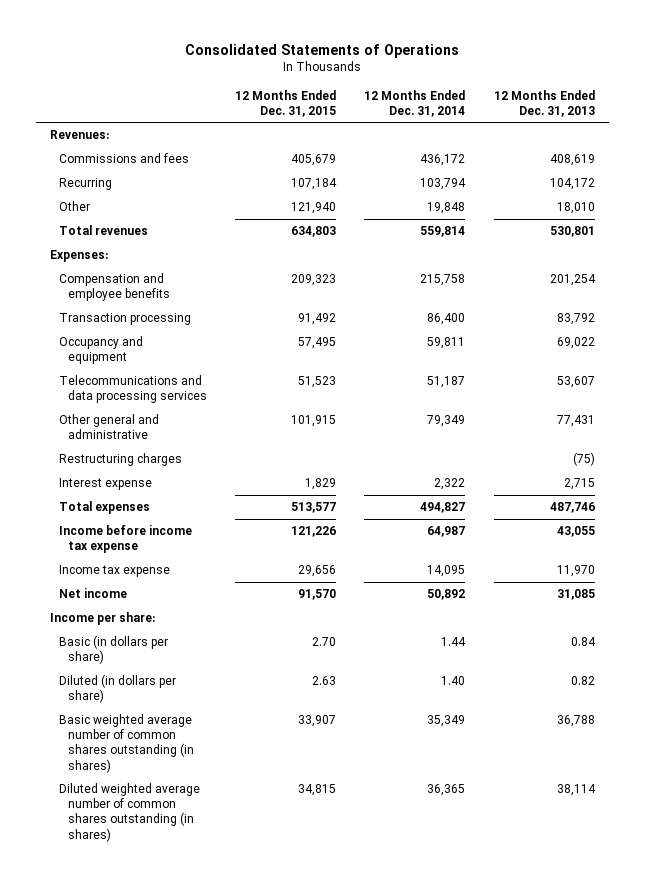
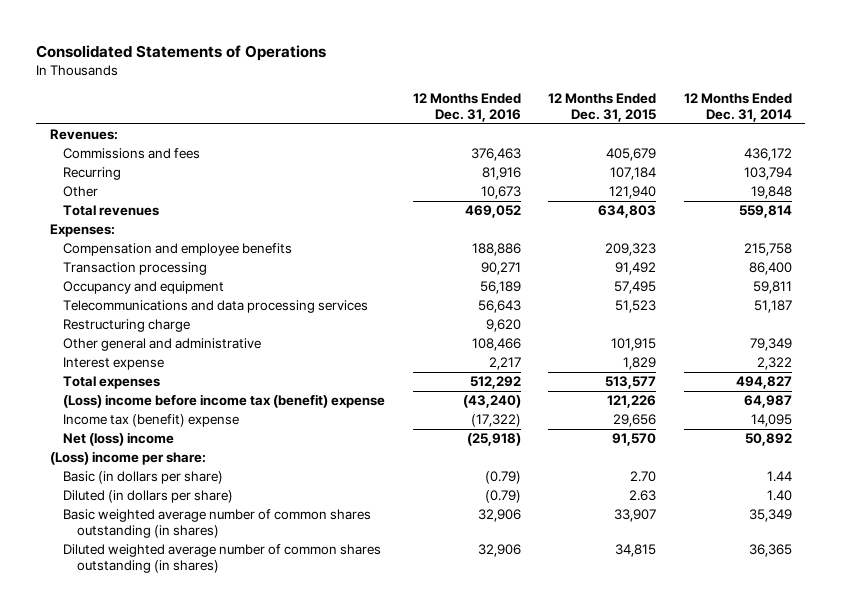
- | 12 Months Ended Dec. 31, 2015 | 12 Months Ended Dec. 31, 2014 | 12 Months Ended Dec. 31, 2013
+ | 12 Months Ended Dec. 31, 2016 | 12 Months Ended Dec. 31, 2015 | 12 Months Ended Dec. 31, 2014
+ Restructuring charge | 9,620 | |
- Restructuring charges | | | (75)
- Income before income tax expense | 121,226 | 64,987 | 43,055
- Income tax expense | 29,656 | 14,095 | 11,970
- Net income | 91,570 | 50,892 | 31,085
- Income per share:
+ (Loss) income before income tax (benefit) expense | (43,240) | 121,226 | 64,987
+ Income tax (benefit) expense | (17,322) | 29,656 | 14,095
+ Net (loss) income | (25,918) | 91,570 | 50,892
+ (Loss) income per share:

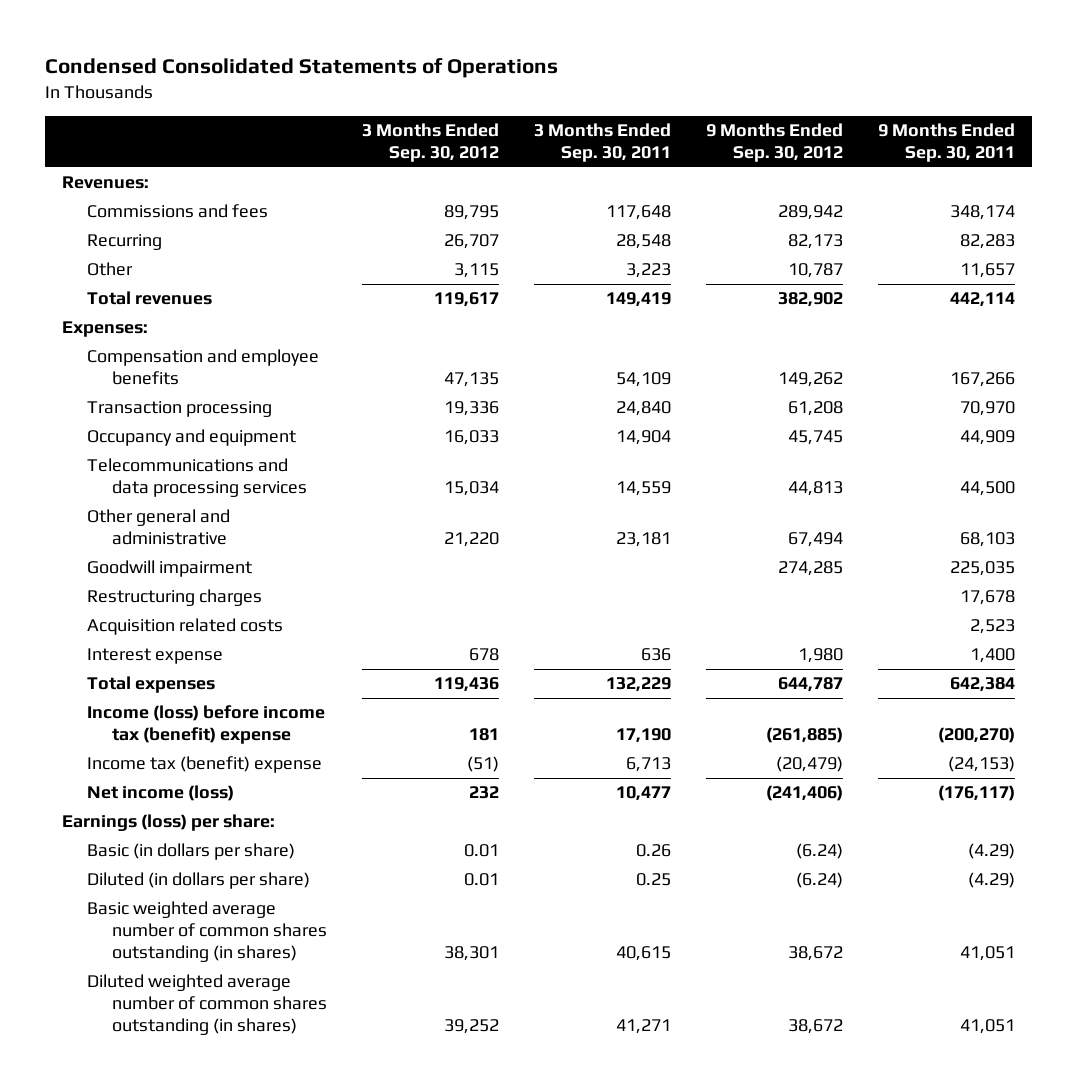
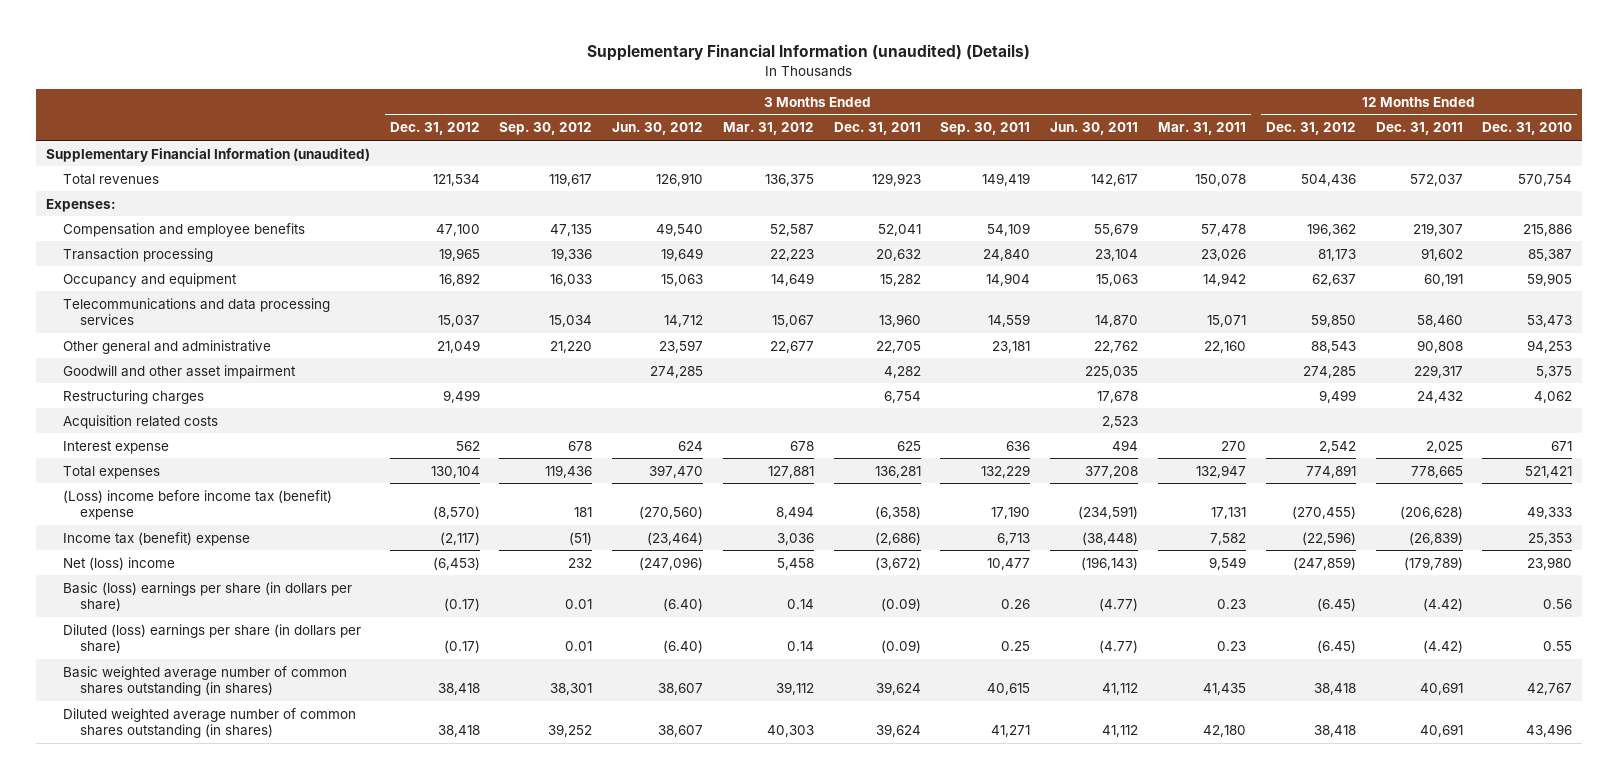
- Condensed Consolidated Statements of Operations
+ Supplementary Financial Information (unaudited) (Details)
- | 3 Months Ended Sep. 30, 2012 | 3 Months Ended Sep. 30, 2011 | 9 Months Ended Sep. 30, 2012 | 9 Months Ended Sep. 30, 2011
+ | 3 Months Ended Dec. 31, 2012 | 3 Months Ended Sep. 30, 2012 | 3 Months Ended Jun. 30, 2012 | 3 Months Ended Mar. 31, 2012 | 3 Months Ended Dec. 31, 2011 | 3 Months Ended Sep. 30, 2011 | 3 Months Ended Jun. 30, 2011 | 3 Months Ended Mar. 31, 2011 | 12 Months Ended Dec. 31, 2012 | 12 Months Ended Dec. 31, 2011 | 12 Months Ended Dec. 31, 2010
- Revenues:
- Commissions and fees | 89,795 | 117,648 | 289,942 | 348,174
- Recurring | 26,707 | 28,548 | 82,173 | 82,283
- Other | 3,115 | 3,223 | 10,787 | 11,657
+ Supplementary Financial Information (unaudited)
- Goodwill impairment | | | 274,285 | 225,035
+ Goodwill and other asset impairment | | | 274,285 | | 4,282 | | 225,035 | | 274,285 | 229,317 | 5,375
- Income (loss) before income tax (benefit) expense | 181 | 17,190 | (261,885) | (200,270)
+ (Loss) income before income tax (benefit) expense | (8,570) | 181 | (270,560) | 8,494 | (6,358) | 17,190 | (234,591) | 17,131 | (270,455) | (206,628) | 49,333
- Net income (loss) | 232 | 10,477 | (241,406) | (176,117)
- Earnings (loss) per share:
- Basic (in dollars per share) | 0.01 | 0.26 | (6.24) | (4.29)
- Diluted (in dollars per share) | 0.01 | 0.25 | (6.24) | (4.29)
+ Net (loss) income | (6,453) | 232 | (247,096) | 5,458 | (3,672) | 10,477 | (196,143) | 9,549 | (247,859) | (179,789) | 23,980
+ Basic (loss) earnings per share (in dollars per share) | (0.17) | 0.01 | (6.40) | 0.14 | (0.09) | 0.26 | (4.77) | 0.23 | (6.45) | (4.42) | 0.56
+ Diluted (loss) earnings per share (in dollars per share) | (0.17) | 0.01 | (6.40) | 0.14 | (0.09) | 0.25 | (4.77) | 0.23 | (6.45) | (4.42) | 0.55

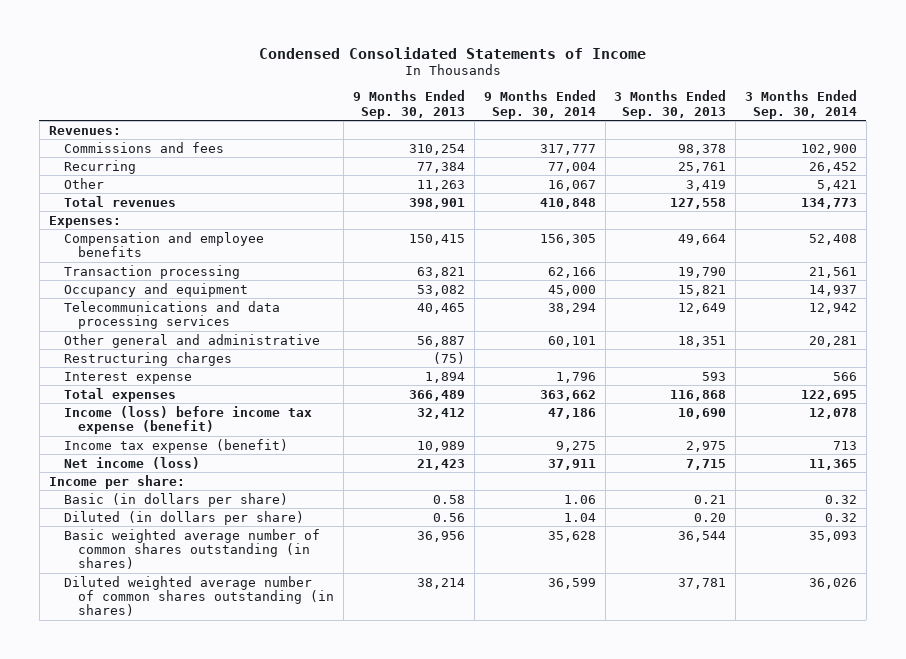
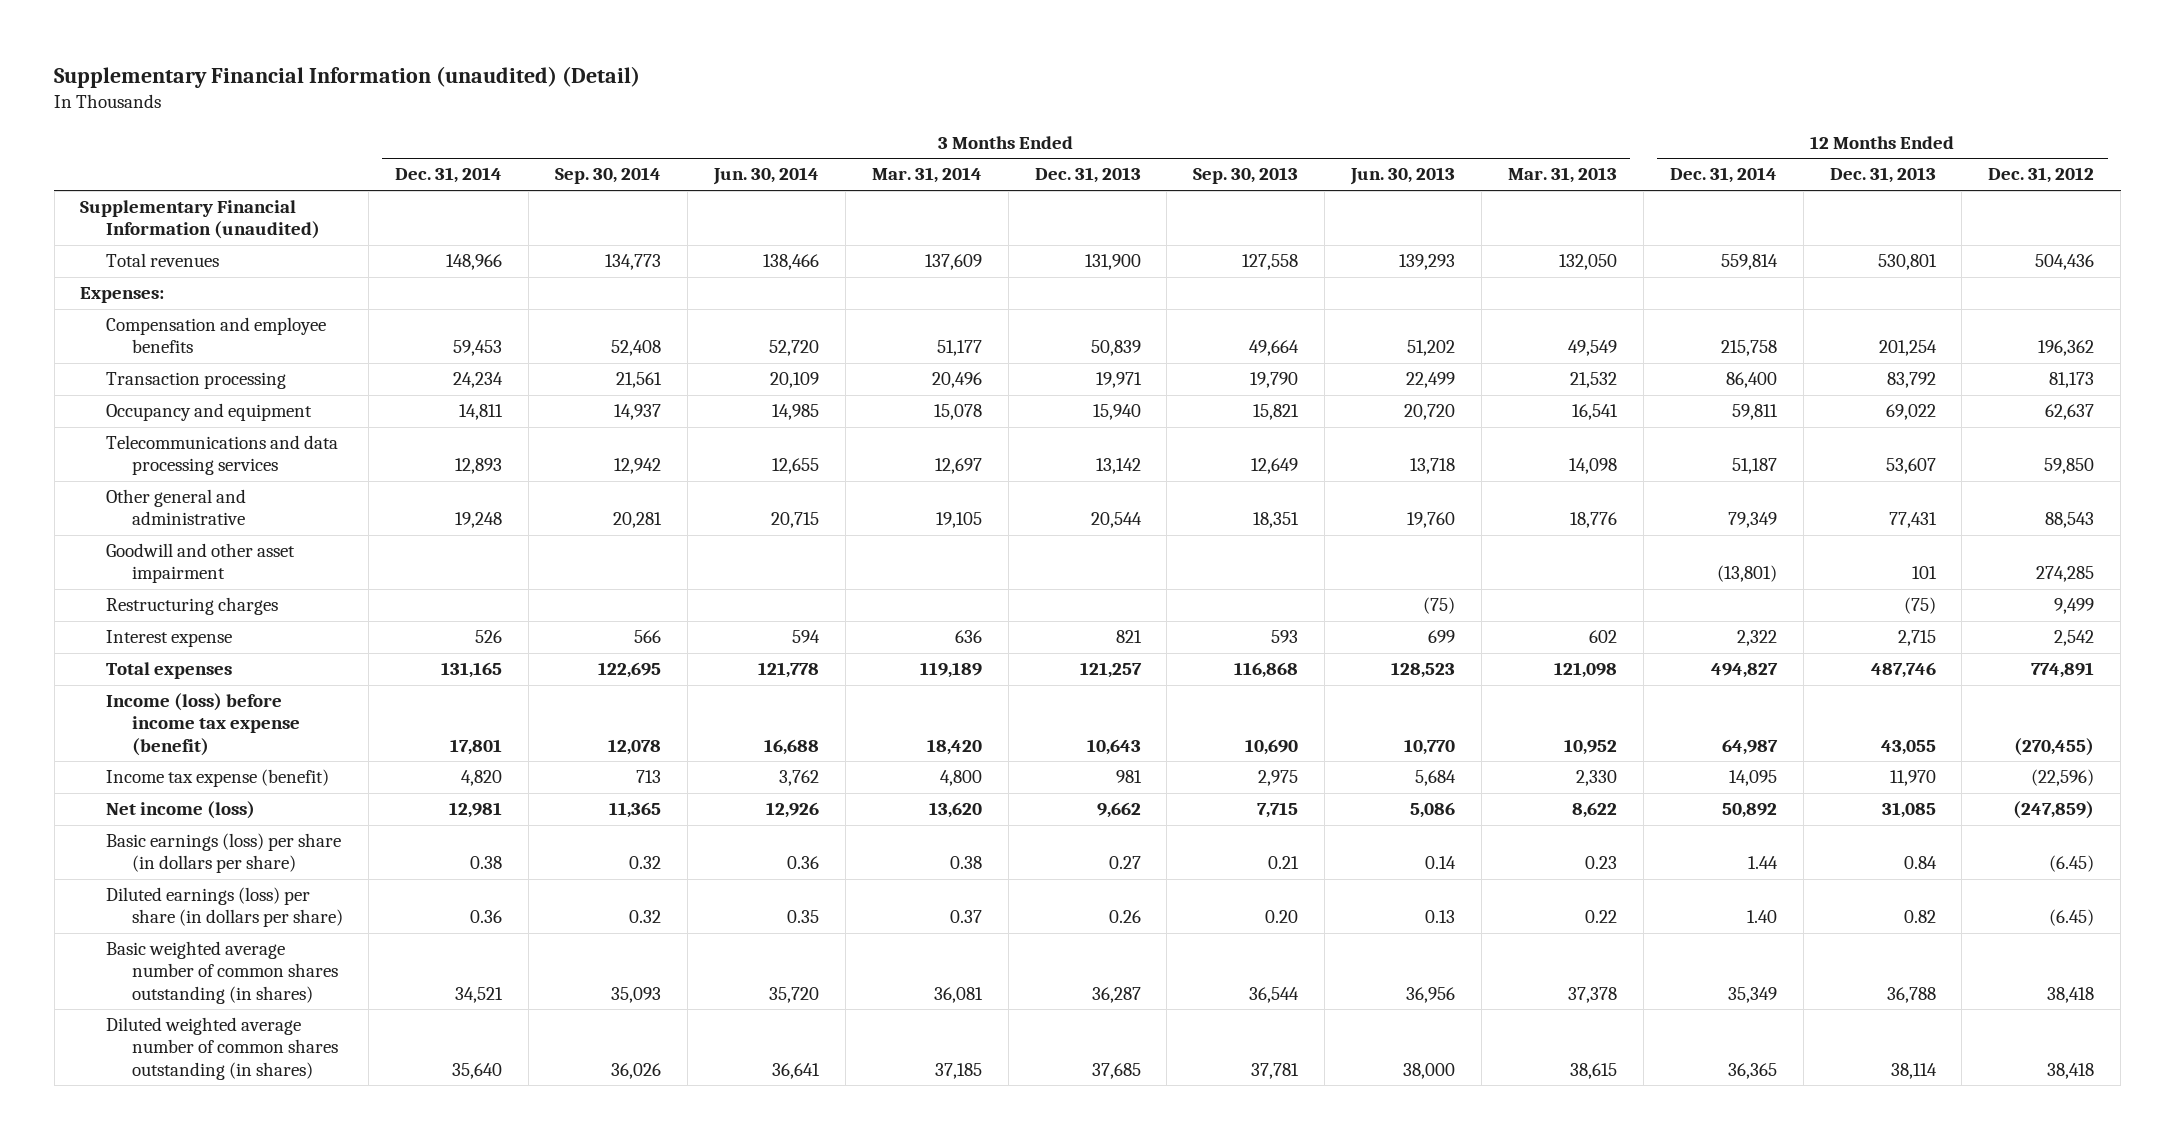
- Condensed Consolidated Statements of Income
+ Supplementary Financial Information (unaudited) (Detail)
- | 9 Months Ended Sep. 30, 2013 | 9 Months Ended Sep. 30, 2014 | 3 Months Ended Sep. 30, 2013 | 3 Months Ended Sep. 30, 2014
+ | 3 Months Ended Dec. 31, 2014 | 3 Months Ended Sep. 30, 2014 | 3 Months Ended Jun. 30, 2014 | 3 Months Ended Mar. 31, 2014 | 3 Months Ended Dec. 31, 2013 | 3 Months Ended Sep. 30, 2013 | 3 Months Ended Jun. 30, 2013 | 3 Months Ended Mar. 31, 2013 | 12 Months Ended Dec. 31, 2014 | 12 Months Ended Dec. 31, 2013 | 12 Months Ended Dec. 31, 2012
- Revenues:
- Commissions and fees | 310,254 | 317,777 | 98,378 | 102,900
- Recurring | 77,384 | 77,004 | 25,761 | 26,452
- Other | 11,263 | 16,067 | 3,419 | 5,421
+ Supplementary Financial Information (unaudited)
+ Goodwill and other asset impairment | | | | | | | | | (13,801) | 101 | 274,285
- Income per share:
- Basic (in dollars per share) | 0.58 | 1.06 | 0.21 | 0.32
- Diluted (in dollars per share) | 0.56 | 1.04 | 0.20 | 0.32
+ Basic earnings (loss) per share (in dollars per share) | 0.38 | 0.32 | 0.36 | 0.38 | 0.27 | 0.21 | 0.14 | 0.23 | 1.44 | 0.84 | (6.45)
+ Diluted earnings (loss) per share (in dollars per share) | 0.36 | 0.32 | 0.35 | 0.37 | 0.26 | 0.20 | 0.13 | 0.22 | 1.40 | 0.82 | (6.45)

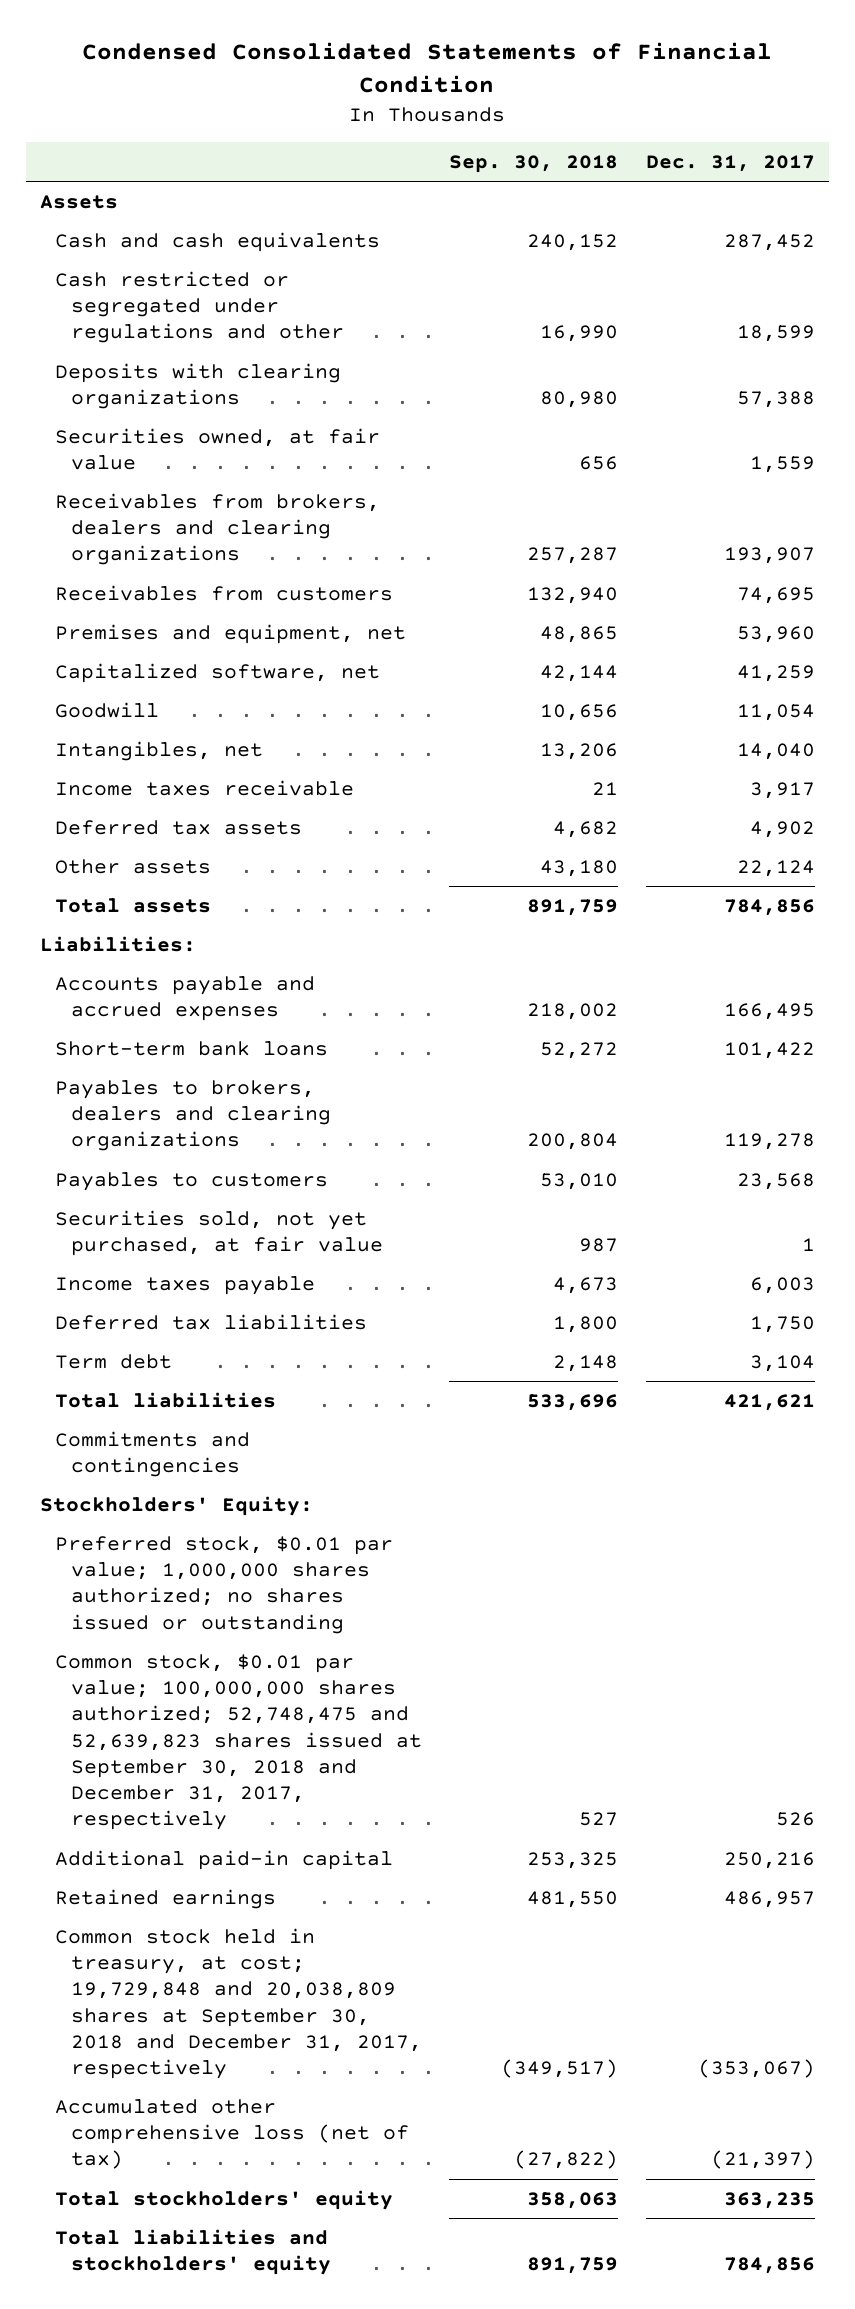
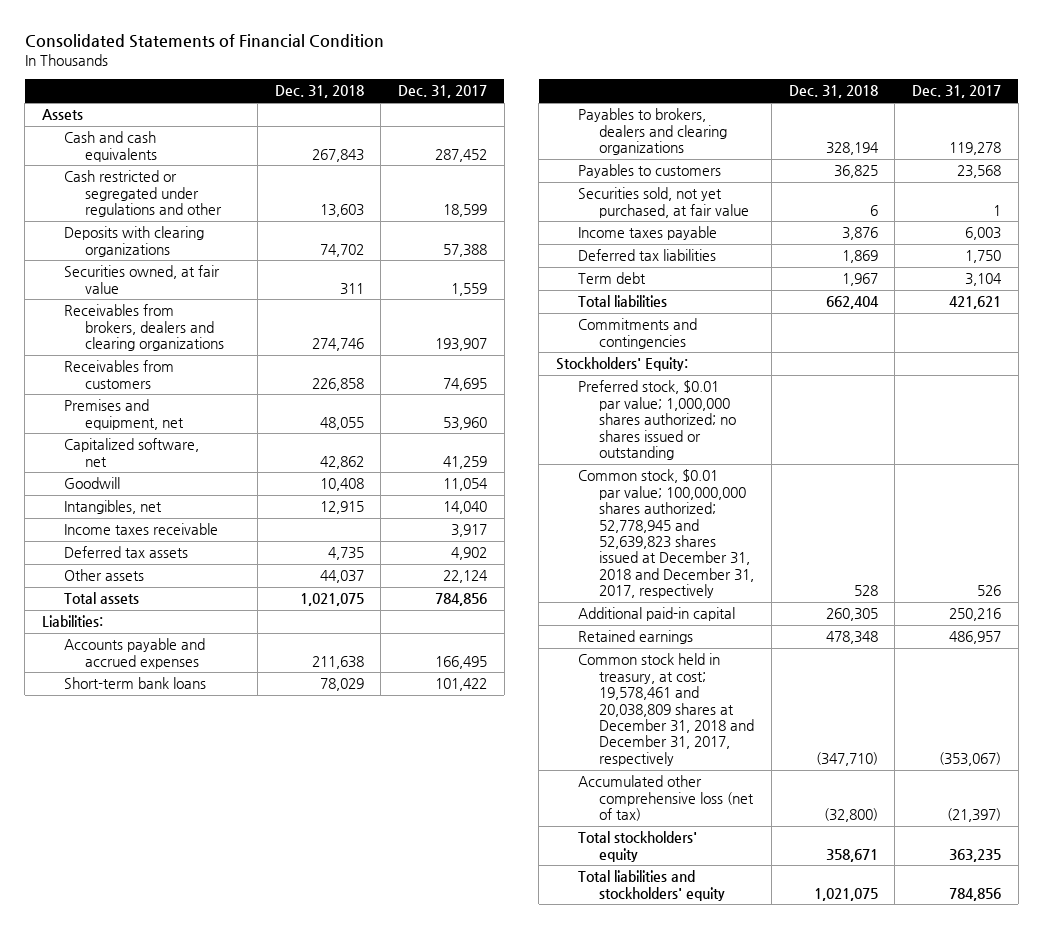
- Condensed Consolidated Statements of Financial Condition
+ Consolidated Statements of Financial Condition
- | Sep. 30, 2018 | Dec. 31, 2017
+ | Dec. 31, 2018 | Dec. 31, 2017
- Common stock, $0.01 par value; 100,000,000 shares authorized; 52,748,475 and 52,639,823 shares issued at September 30, 2018 and December 31, 2017, respectively | 527 | 526
+ Common stock, $0.01 par value; 100,000,000 shares authorized; 52,778,945 and 52,639,823 shares issued at December 31, 2018 and December 31, 2017, respectively | 528 | 526
- Common stock held in treasury, at cost; 19,729,848 and 20,038,809 shares at September 30, 2018 and December 31, 2017, respectively | (349,517) | (353,067)
+ Common stock held in treasury, at cost; 19,578,461 and 20,038,809 shares at December 31, 2018 and December 31, 2017, respectively | (347,710) | (353,067)

